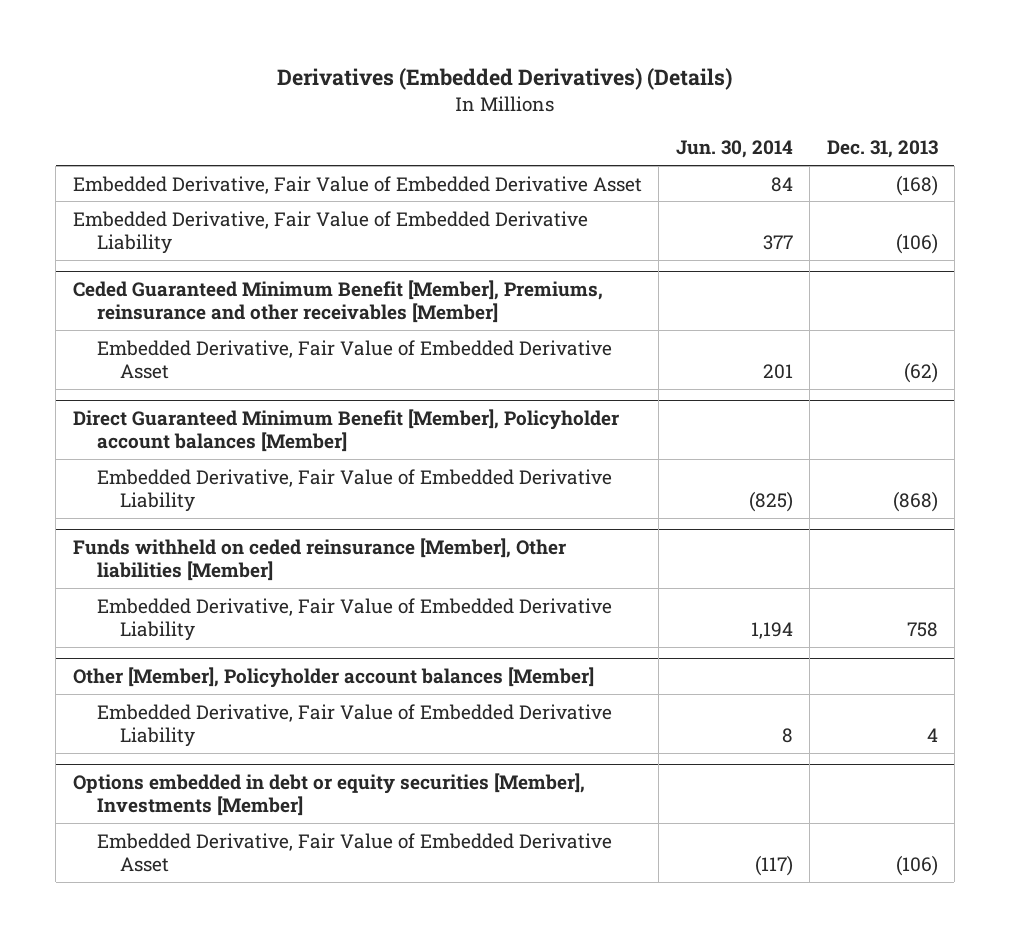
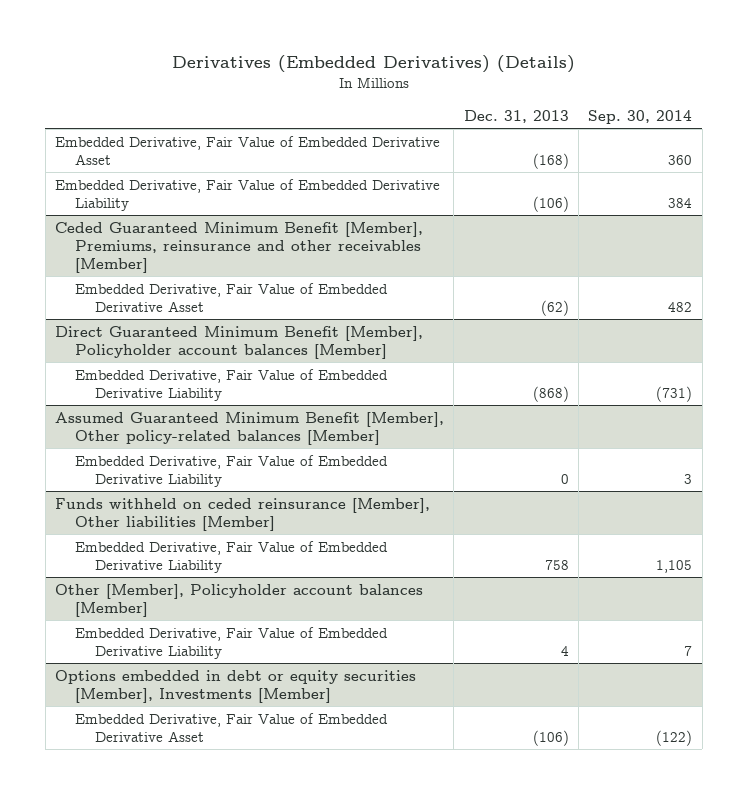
- | Jun. 30, 2014 | Dec. 31, 2013
+ | Dec. 31, 2013 | Sep. 30, 2014
+ Assumed Guaranteed Minimum Benefit [Member], Other policy-related balances [Member]
+ Embedded Derivative, Fair Value of Embedded Derivative Liability | 0 | 3

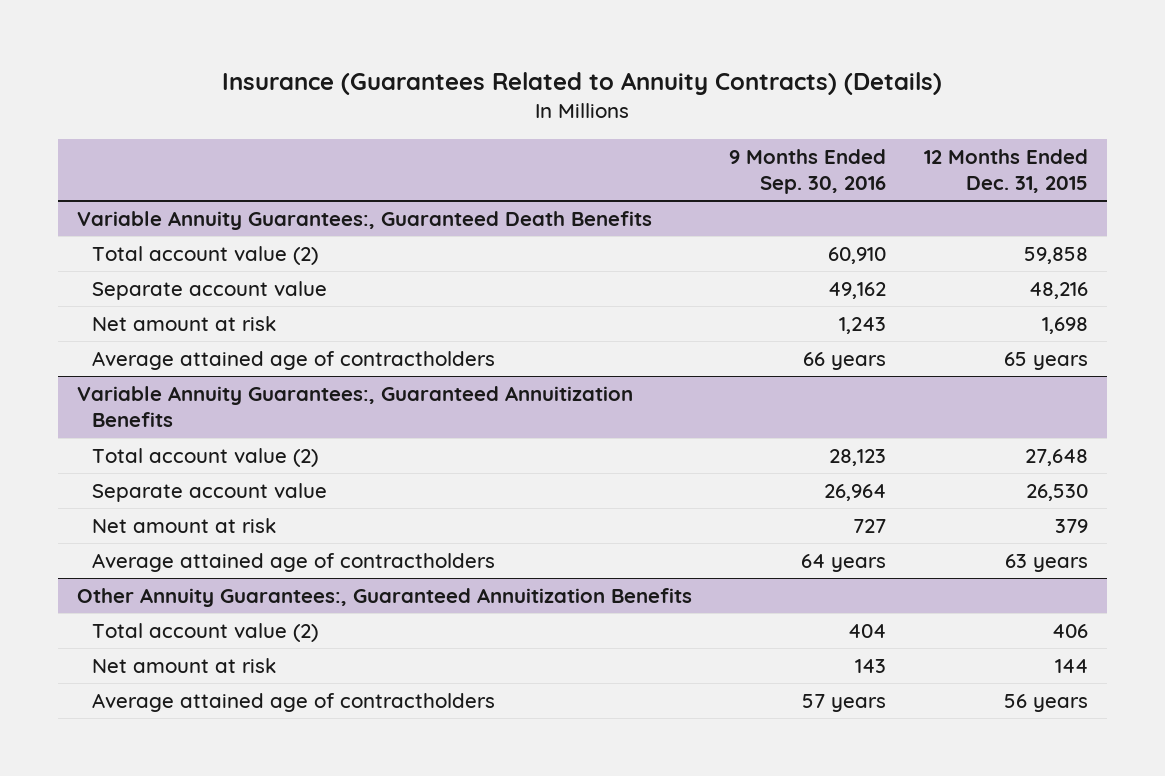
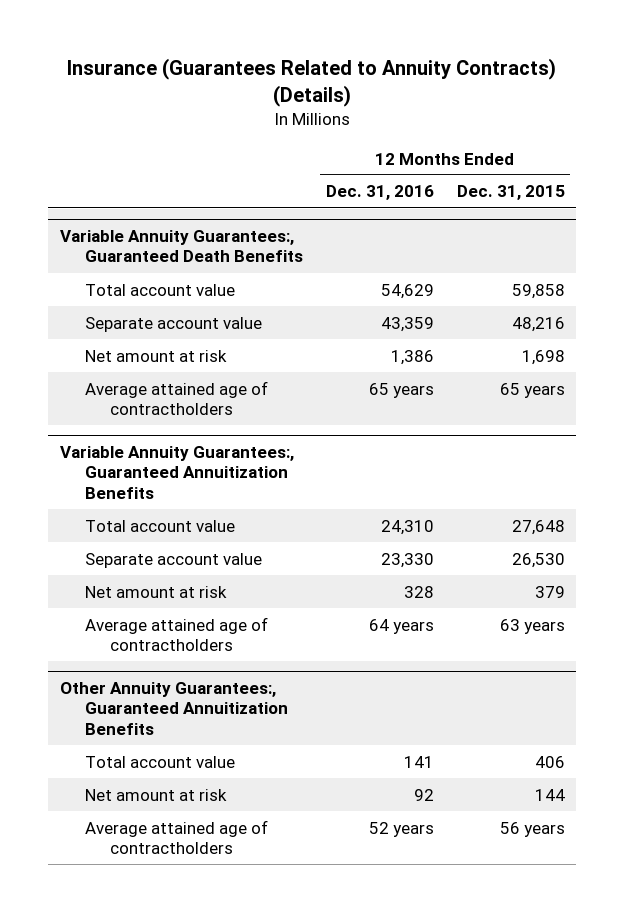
- | 9 Months Ended Sep. 30, 2016 | 12 Months Ended Dec. 31, 2015
+ | 12 Months Ended Dec. 31, 2016 | 12 Months Ended Dec. 31, 2015
@ Variable Annuity Guarantees:, Guaranteed Death Benefits
- Total account value (2) | 60,910 | 59,858
+ Total account value | 54,629 | 59,858
@ Variable Annuity Guarantees:, Guaranteed Annuitization Benefits
- Total account value (2) | 28,123 | 27,648
+ Total account value | 24,310 | 27,648
@ Other Annuity Guarantees:, Guaranteed Annuitization Benefits
- Total account value (2) | 404 | 406
+ Total account value | 141 | 406

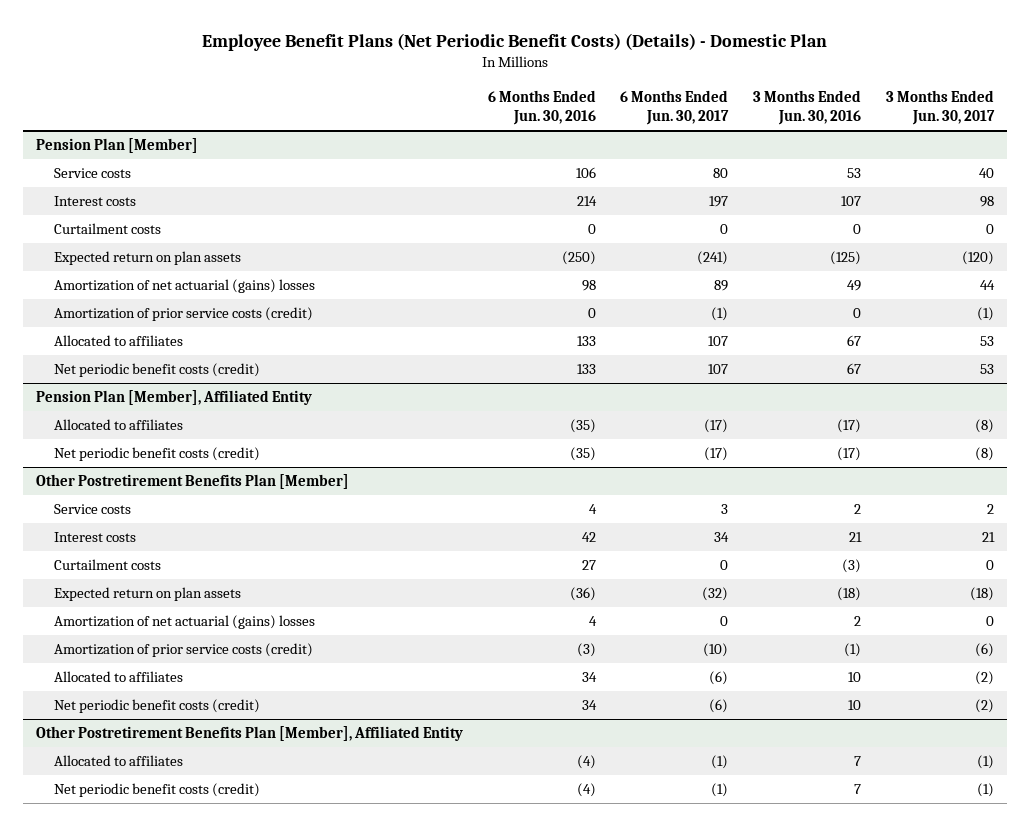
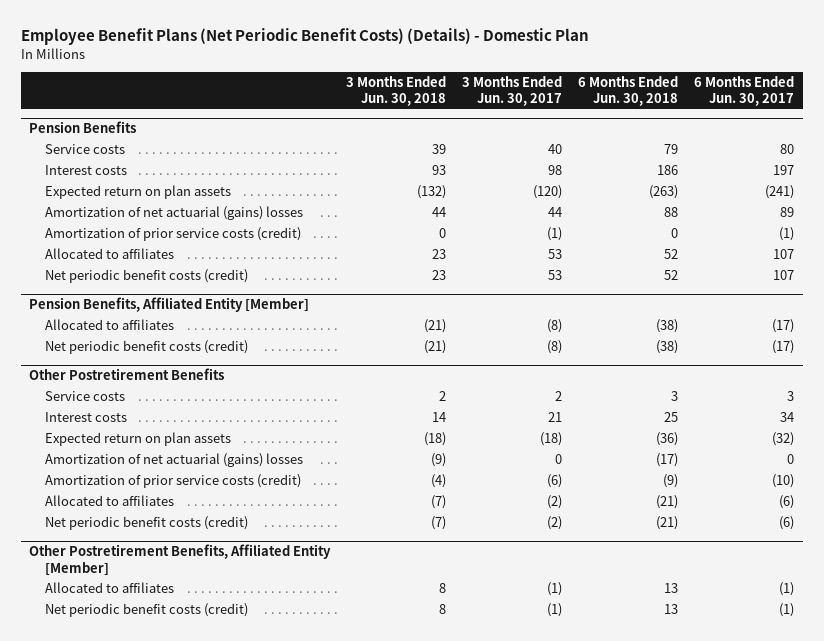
- | 6 Months Ended Jun. 30, 2016 | 6 Months Ended Jun. 30, 2017 | 3 Months Ended Jun. 30, 2016 | 3 Months Ended Jun. 30, 2017
+ | 3 Months Ended Jun. 30, 2018 | 3 Months Ended Jun. 30, 2017 | 6 Months Ended Jun. 30, 2018 | 6 Months Ended Jun. 30, 2017
- Pension Plan [Member]
+ Pension Benefits
- Curtailment costs | 0 | 0 | 0 | 0
- Pension Plan [Member], Affiliated Entity
+ Pension Benefits, Affiliated Entity [Member]
- Other Postretirement Benefits Plan [Member]
+ Other Postretirement Benefits
- Curtailment costs | 27 | 0 | (3) | 0
- Other Postretirement Benefits Plan [Member], Affiliated Entity
+ Other Postretirement Benefits, Affiliated Entity [Member]

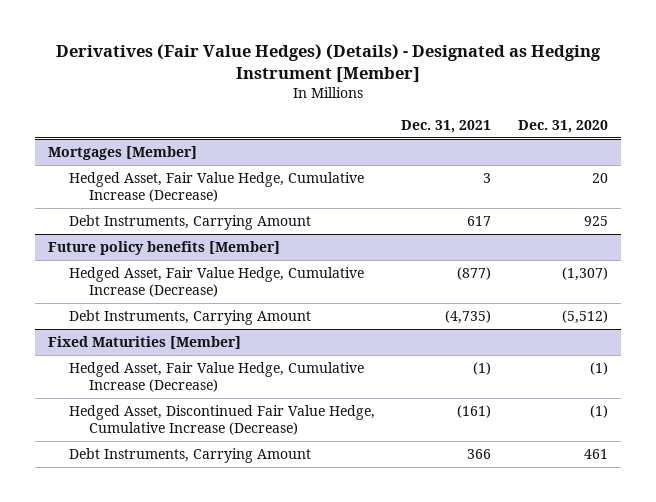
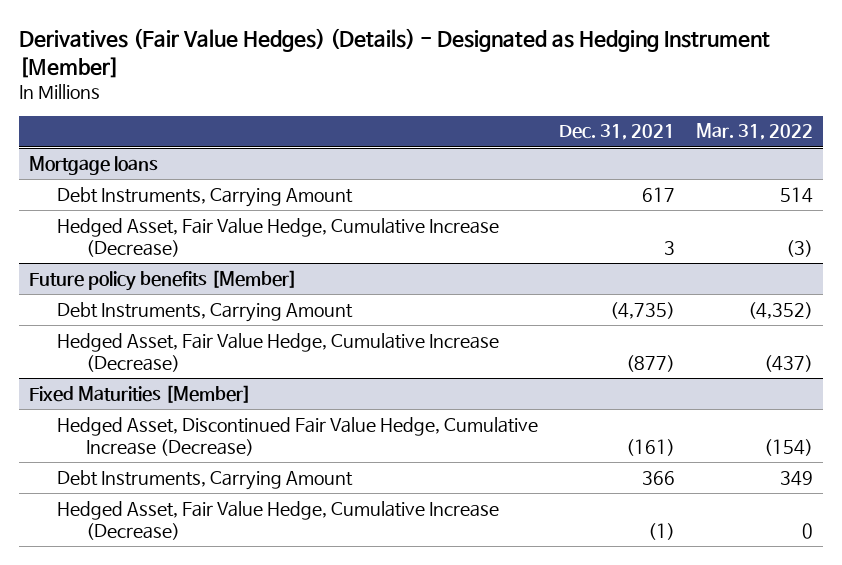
- | Dec. 31, 2021 | Dec. 31, 2020
+ | Dec. 31, 2021 | Mar. 31, 2022
- Mortgages [Member]
- Hedged Asset, Fair Value Hedge, Cumulative Increase (Decrease) | 3 | 20
+ Mortgage loans
+ Hedged Asset, Fair Value Hedge, Cumulative Increase (Decrease) | 3 | (3)
@ Future policy benefits [Member]
moved down: Hedged Asset, Fair Value Hedge, Cumulative Increase (Decrease) | (877) | (437)
@ Fixed Maturities [Member]
moved down: Hedged Asset, Fair Value Hedge, Cumulative Increase (Decrease) | (1) | 0

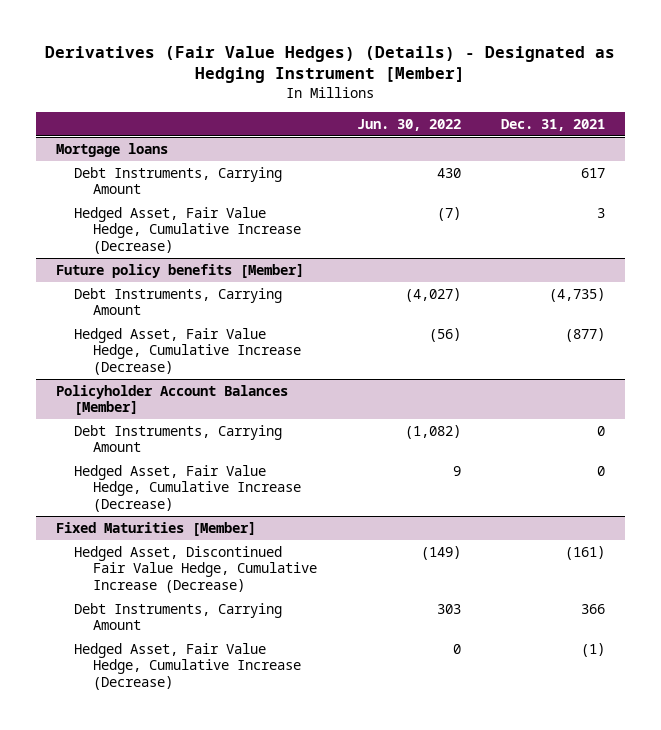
- | Dec. 31, 2021 | Mar. 31, 2022
+ | Jun. 30, 2022 | Dec. 31, 2021
+ Policyholder Account Balances [Member]
+ Debt Instruments, Carrying Amount | (1,082) | 0
+ Hedged Asset, Fair Value Hedge, Cumulative Increase (Decrease) | 9 | 0

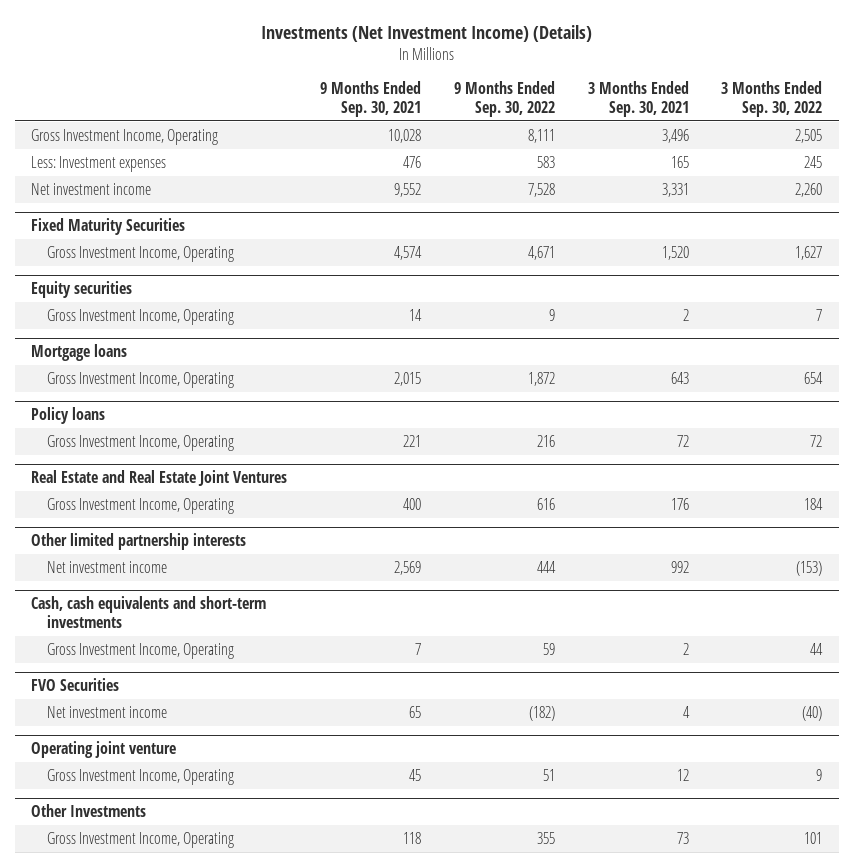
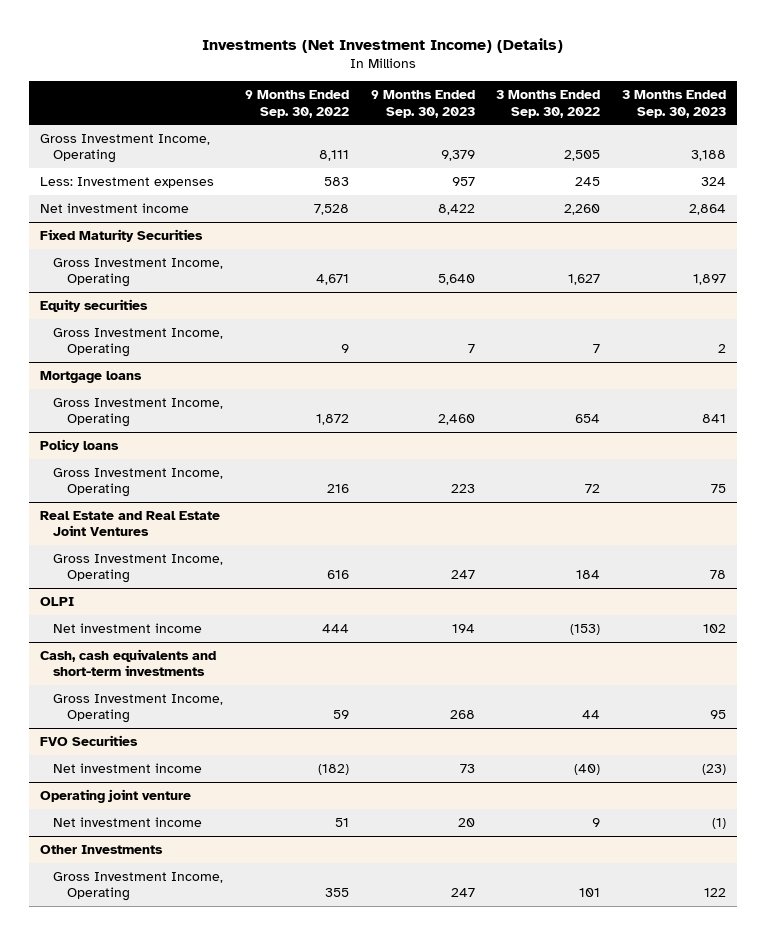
- | 9 Months Ended Sep. 30, 2021 | 9 Months Ended Sep. 30, 2022 | 3 Months Ended Sep. 30, 2021 | 3 Months Ended Sep. 30, 2022
+ | 9 Months Ended Sep. 30, 2022 | 9 Months Ended Sep. 30, 2023 | 3 Months Ended Sep. 30, 2022 | 3 Months Ended Sep. 30, 2023
- Other limited partnership interests
+ OLPI
@ Operating joint venture
- Gross Investment Income, Operating | 45 | 51 | 12 | 9
+ Net investment income | 51 | 20 | 9 | (1)

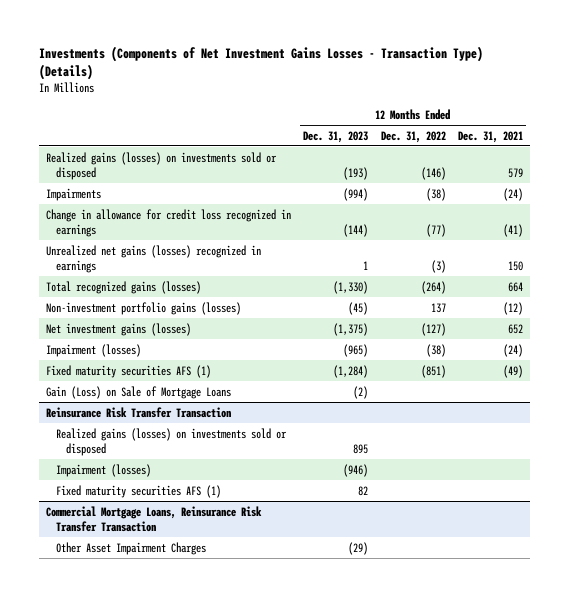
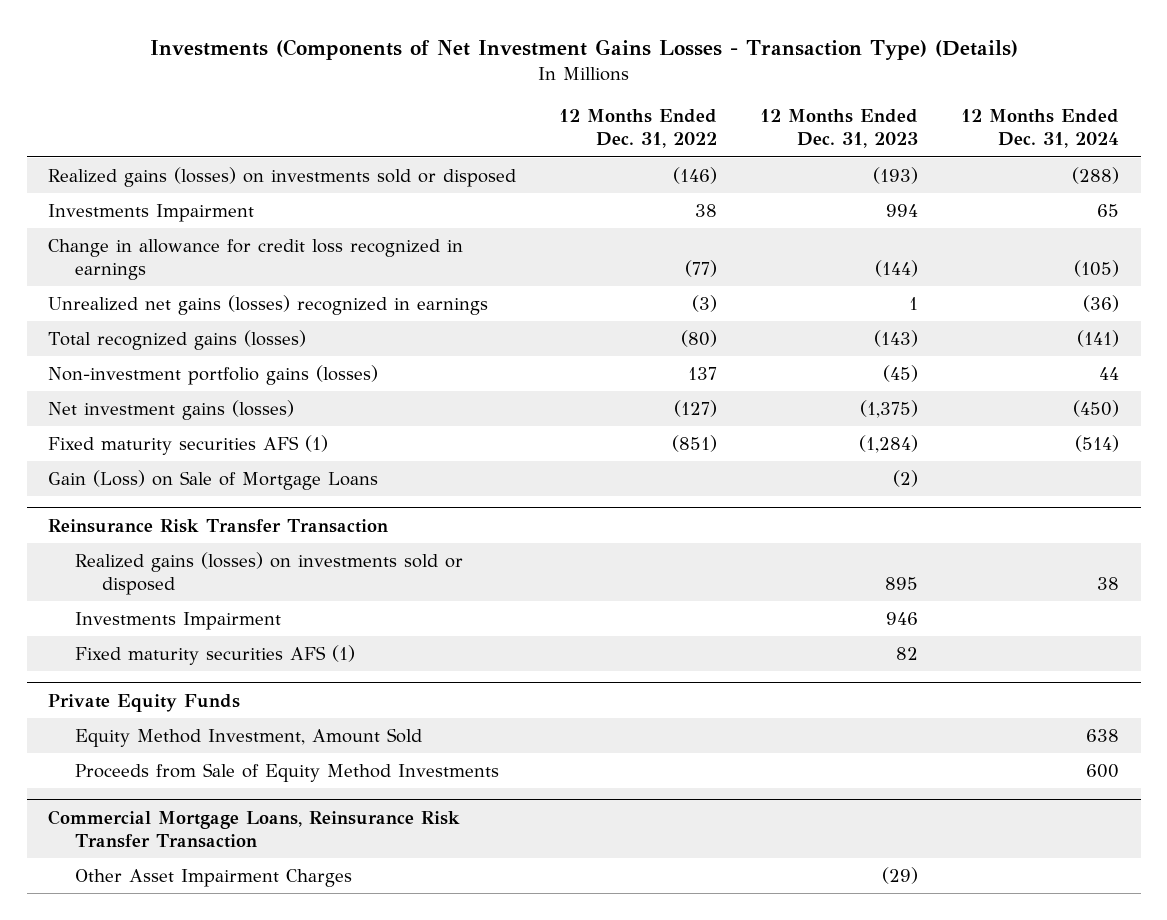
- | 12 Months Ended Dec. 31, 2023 | 12 Months Ended Dec. 31, 2022 | 12 Months Ended Dec. 31, 2021
+ | 12 Months Ended Dec. 31, 2022 | 12 Months Ended Dec. 31, 2023 | 12 Months Ended Dec. 31, 2024
- Impairments | (994) | (38) | (24)
+ Investments Impairment | 38 | 994 | 65
- Total recognized gains (losses) | (1,330) | (264) | 664
+ Total recognized gains (losses) | (80) | (143) | (141)
- Impairment (losses) | (965) | (38) | (24)
@ Reinsurance Risk Transfer Transaction
- Impairment (losses) | (946) | |
+ Investments Impairment | | 946 |
+ Private Equity Funds
+ Equity Method Investment, Amount Sold | | | 638
+ Proceeds from Sale of Equity Method Investments | | | 600

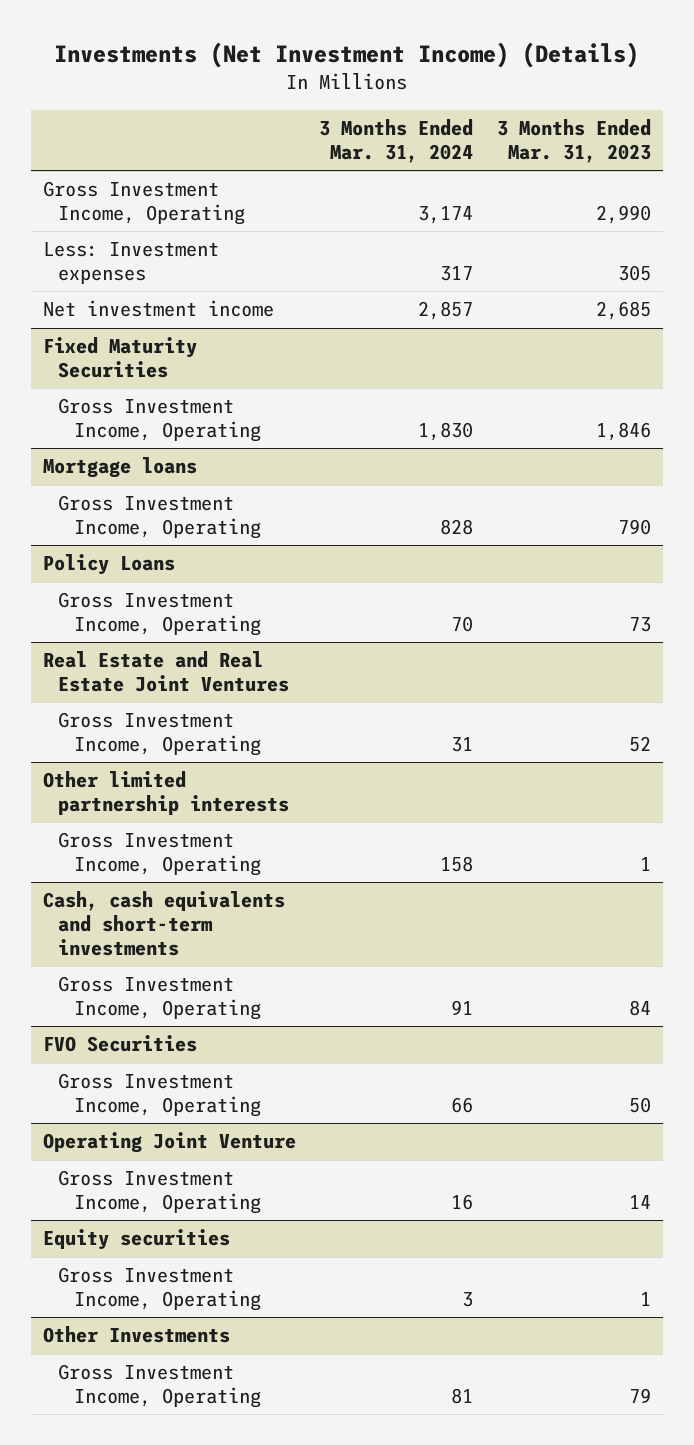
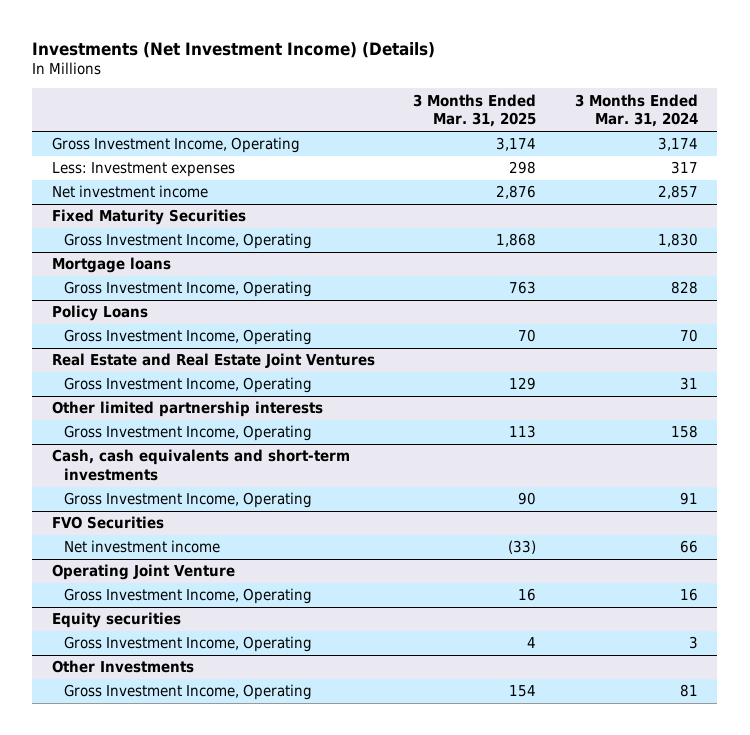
- | 3 Months Ended Mar. 31, 2024 | 3 Months Ended Mar. 31, 2023
+ | 3 Months Ended Mar. 31, 2025 | 3 Months Ended Mar. 31, 2024
@ FVO Securities
- Gross Investment Income, Operating | 66 | 50
+ Net investment income | (33) | 66

